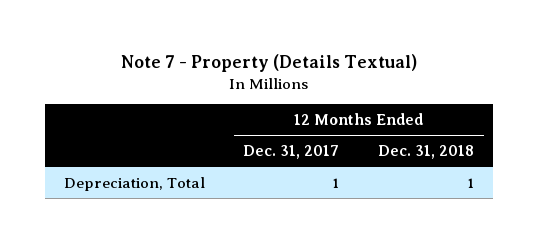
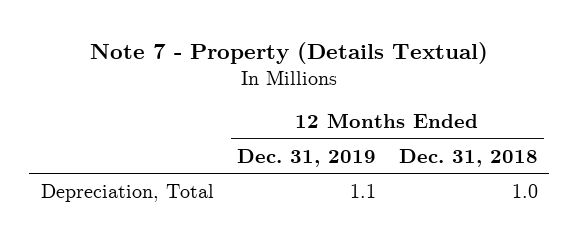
- | 12 Months Ended Dec. 31, 2017 | 12 Months Ended Dec. 31, 2018
+ | 12 Months Ended Dec. 31, 2019 | 12 Months Ended Dec. 31, 2018
- Depreciation, Total | 1 | 1
+ Depreciation, Total | 1.1 | 1.0

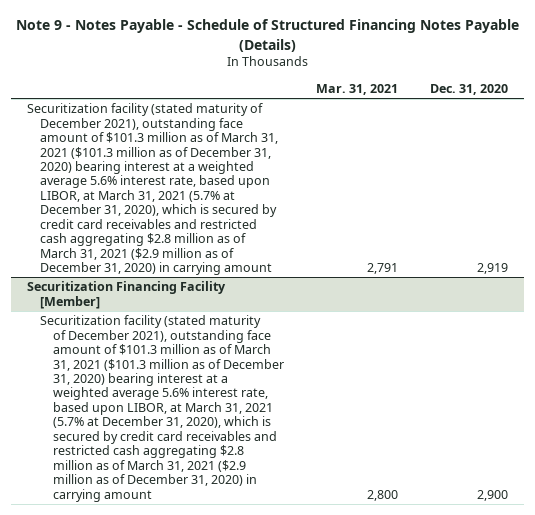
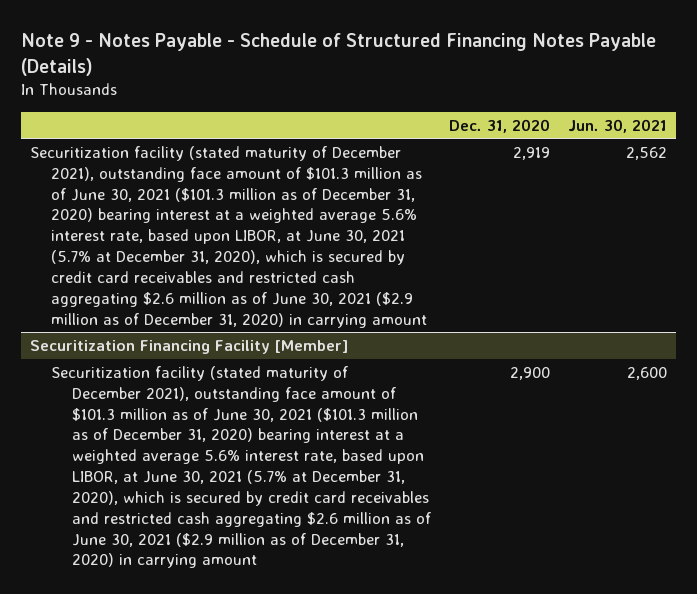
- | Mar. 31, 2021 | Dec. 31, 2020
+ | Dec. 31, 2020 | Jun. 30, 2021
- Securitization facility (stated maturity of December 2021), outstanding face amount of $101.3 million as of March 31, 2021 ($101.3 million as of December 31, 2020) bearing interest at a weighted average 5.6% interest rate, based upon LIBOR, at March 31, 2021 (5.7% at December 31, 2020), which is secured by credit card receivables and restricted cash aggregating $2.8 million as of March 31, 2021 ($2.9 million as of December 31, 2020) in carrying amount | 2,791 | 2,919
+ Securitization facility (stated maturity of December 2021), outstanding face amount of $101.3 million as of June 30, 2021 ($101.3 million as of December 31, 2020) bearing interest at a weighted average 5.6% interest rate, based upon LIBOR, at June 30, 2021 (5.7% at December 31, 2020), which is secured by credit card receivables and restricted cash aggregating $2.6 million as of June 30, 2021 ($2.9 million as of December 31, 2020) in carrying amount | 2,919 | 2,562
@ Securitization Financing Facility [Member]
- Securitization facility (stated maturity of December 2021), outstanding face amount of $101.3 million as of March 31, 2021 ($101.3 million as of December 31, 2020) bearing interest at a weighted average 5.6% interest rate, based upon LIBOR, at March 31, 2021 (5.7% at December 31, 2020), which is secured by credit card receivables and restricted cash aggregating $2.8 million as of March 31, 2021 ($2.9 million as of December 31, 2020) in carrying amount | 2,800 | 2,900
+ Securitization facility (stated maturity of December 2021), outstanding face amount of $101.3 million as of June 30, 2021 ($101.3 million as of December 31, 2020) bearing interest at a weighted average 5.6% interest rate, based upon LIBOR, at June 30, 2021 (5.7% at December 31, 2020), which is secured by credit card receivables and restricted cash aggregating $2.6 million as of June 30, 2021 ($2.9 million as of December 31, 2020) in carrying amount | 2,900 | 2,600

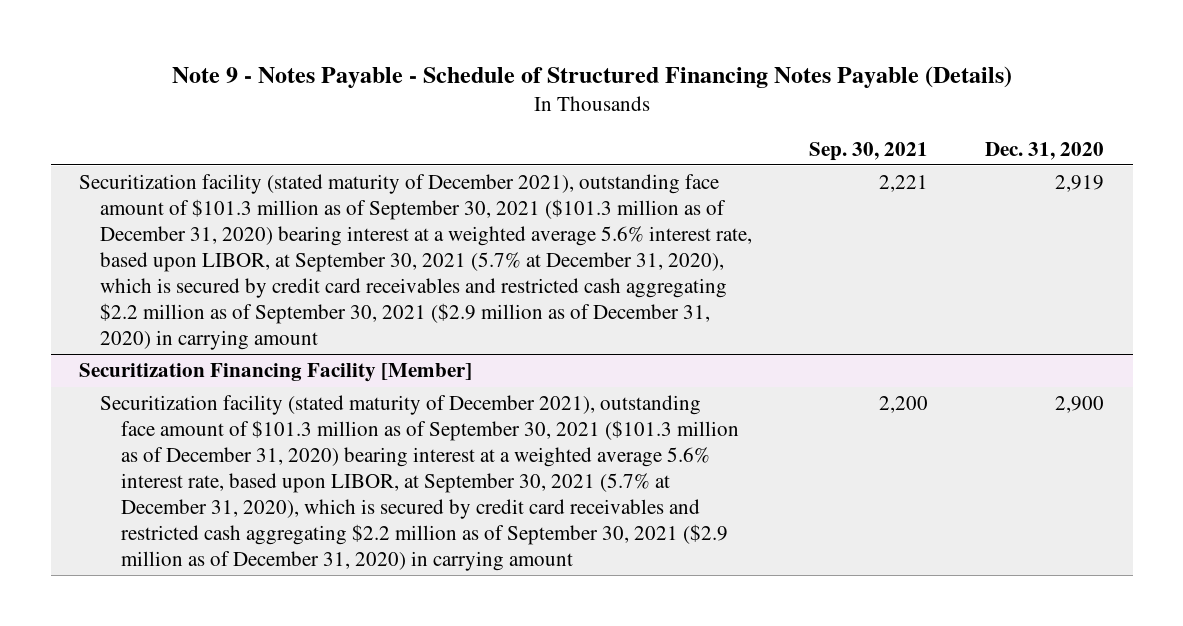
- | Dec. 31, 2020 | Jun. 30, 2021
+ | Sep. 30, 2021 | Dec. 31, 2020
- Securitization facility (stated maturity of December 2021), outstanding face amount of $101.3 million as of June 30, 2021 ($101.3 million as of December 31, 2020) bearing interest at a weighted average 5.6% interest rate, based upon LIBOR, at June 30, 2021 (5.7% at December 31, 2020), which is secured by credit card receivables and restricted cash aggregating $2.6 million as of June 30, 2021 ($2.9 million as of December 31, 2020) in carrying amount | 2,919 | 2,562
+ Securitization facility (stated maturity of December 2021), outstanding face amount of $101.3 million as of September 30, 2021 ($101.3 million as of December 31, 2020) bearing interest at a weighted average 5.6% interest rate, based upon LIBOR, at September 30, 2021 (5.7% at December 31, 2020), which is secured by credit card receivables and restricted cash aggregating $2.2 million as of September 30, 2021 ($2.9 million as of December 31, 2020) in carrying amount | 2,221 | 2,919
@ Securitization Financing Facility [Member]
- Securitization facility (stated maturity of December 2021), outstanding face amount of $101.3 million as of June 30, 2021 ($101.3 million as of December 31, 2020) bearing interest at a weighted average 5.6% interest rate, based upon LIBOR, at June 30, 2021 (5.7% at December 31, 2020), which is secured by credit card receivables and restricted cash aggregating $2.6 million as of June 30, 2021 ($2.9 million as of December 31, 2020) in carrying amount | 2,900 | 2,600
+ Securitization facility (stated maturity of December 2021), outstanding face amount of $101.3 million as of September 30, 2021 ($101.3 million as of December 31, 2020) bearing interest at a weighted average 5.6% interest rate, based upon LIBOR, at September 30, 2021 (5.7% at December 31, 2020), which is secured by credit card receivables and restricted cash aggregating $2.2 million as of September 30, 2021 ($2.9 million as of December 31, 2020) in carrying amount | 2,200 | 2,900

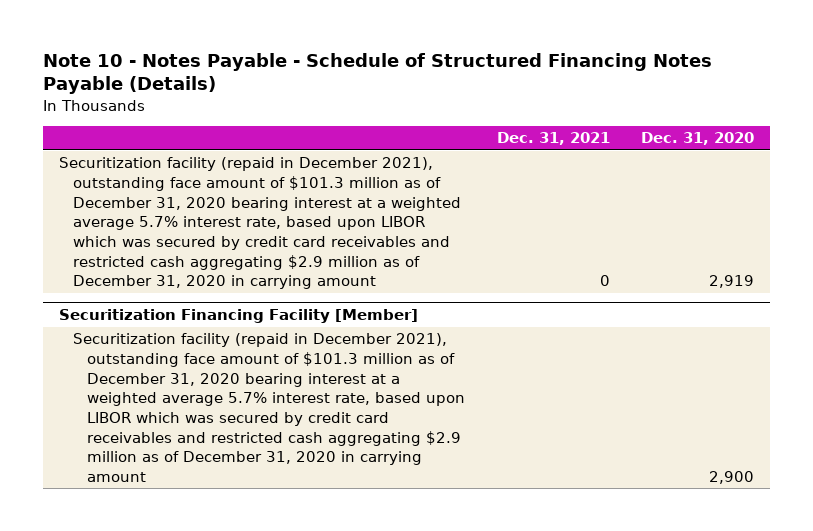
- Note 9 - Notes Payable - Schedule of Structured Financing Notes Payable (Details)
+ Note 10 - Notes Payable - Schedule of Structured Financing Notes Payable (Details)
- | Sep. 30, 2021 | Dec. 31, 2020
+ | Dec. 31, 2021 | Dec. 31, 2020
- Securitization facility (stated maturity of December 2021), outstanding face amount of $101.3 million as of September 30, 2021 ($101.3 million as of December 31, 2020) bearing interest at a weighted average 5.6% interest rate, based upon LIBOR, at September 30, 2021 (5.7% at December 31, 2020), which is secured by credit card receivables and restricted cash aggregating $2.2 million as of September 30, 2021 ($2.9 million as of December 31, 2020) in carrying amount | 2,221 | 2,919
+ Securitization facility (repaid in December 2021), outstanding face amount of $101.3 million as of December 31, 2020 bearing interest at a weighted average 5.7% interest rate, based upon LIBOR which was secured by credit card receivables and restricted cash aggregating $2.9 million as of December 31, 2020 in carrying amount | 0 | 2,919
@ Securitization Financing Facility [Member]
- Securitization facility (stated maturity of December 2021), outstanding face amount of $101.3 million as of September 30, 2021 ($101.3 million as of December 31, 2020) bearing interest at a weighted average 5.6% interest rate, based upon LIBOR, at September 30, 2021 (5.7% at December 31, 2020), which is secured by credit card receivables and restricted cash aggregating $2.2 million as of September 30, 2021 ($2.9 million as of December 31, 2020) in carrying amount | 2,200 | 2,900
+ Securitization facility (repaid in December 2021), outstanding face amount of $101.3 million as of December 31, 2020 bearing interest at a weighted average 5.7% interest rate, based upon LIBOR which was secured by credit card receivables and restricted cash aggregating $2.9 million as of December 31, 2020 in carrying amount | | 2,900

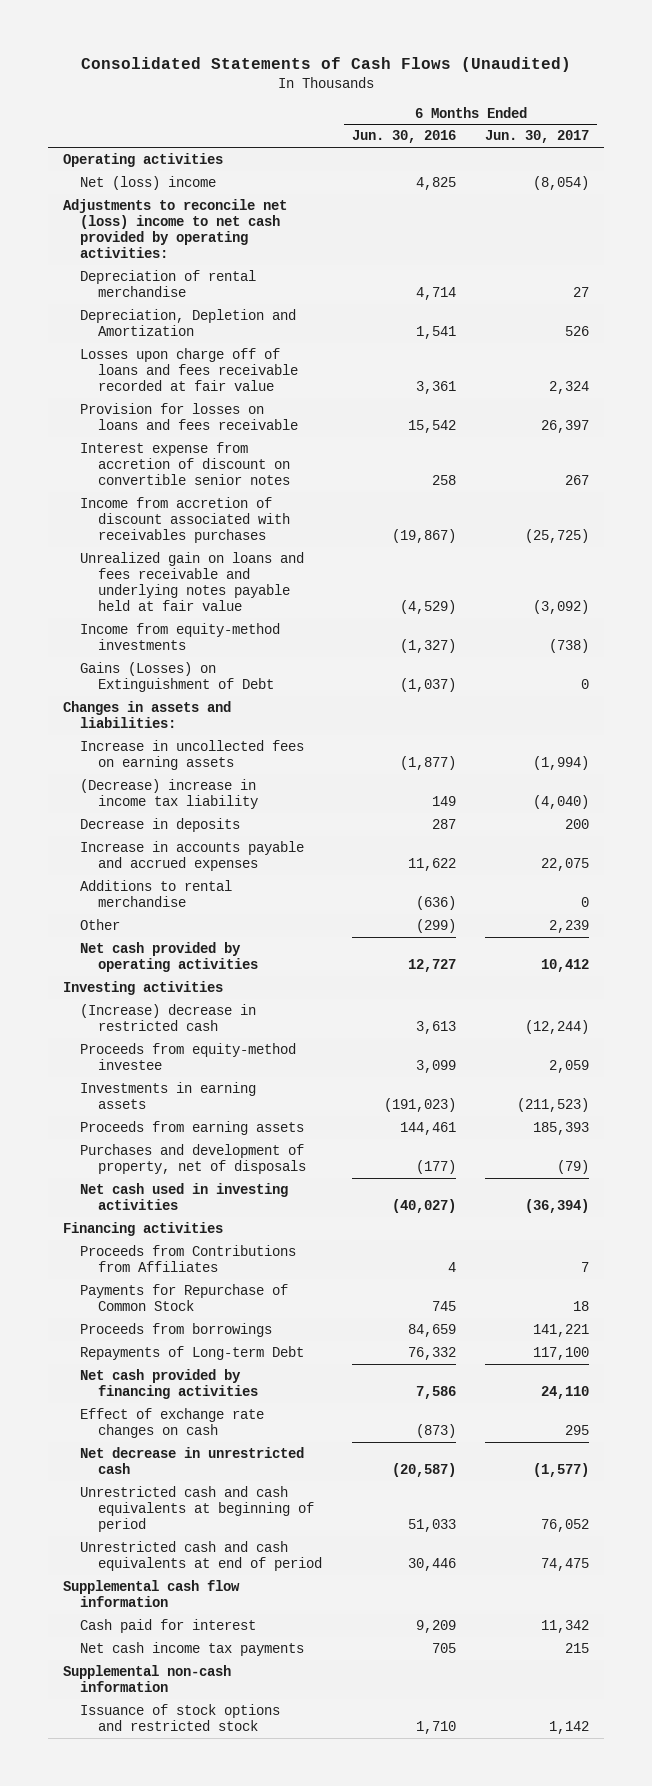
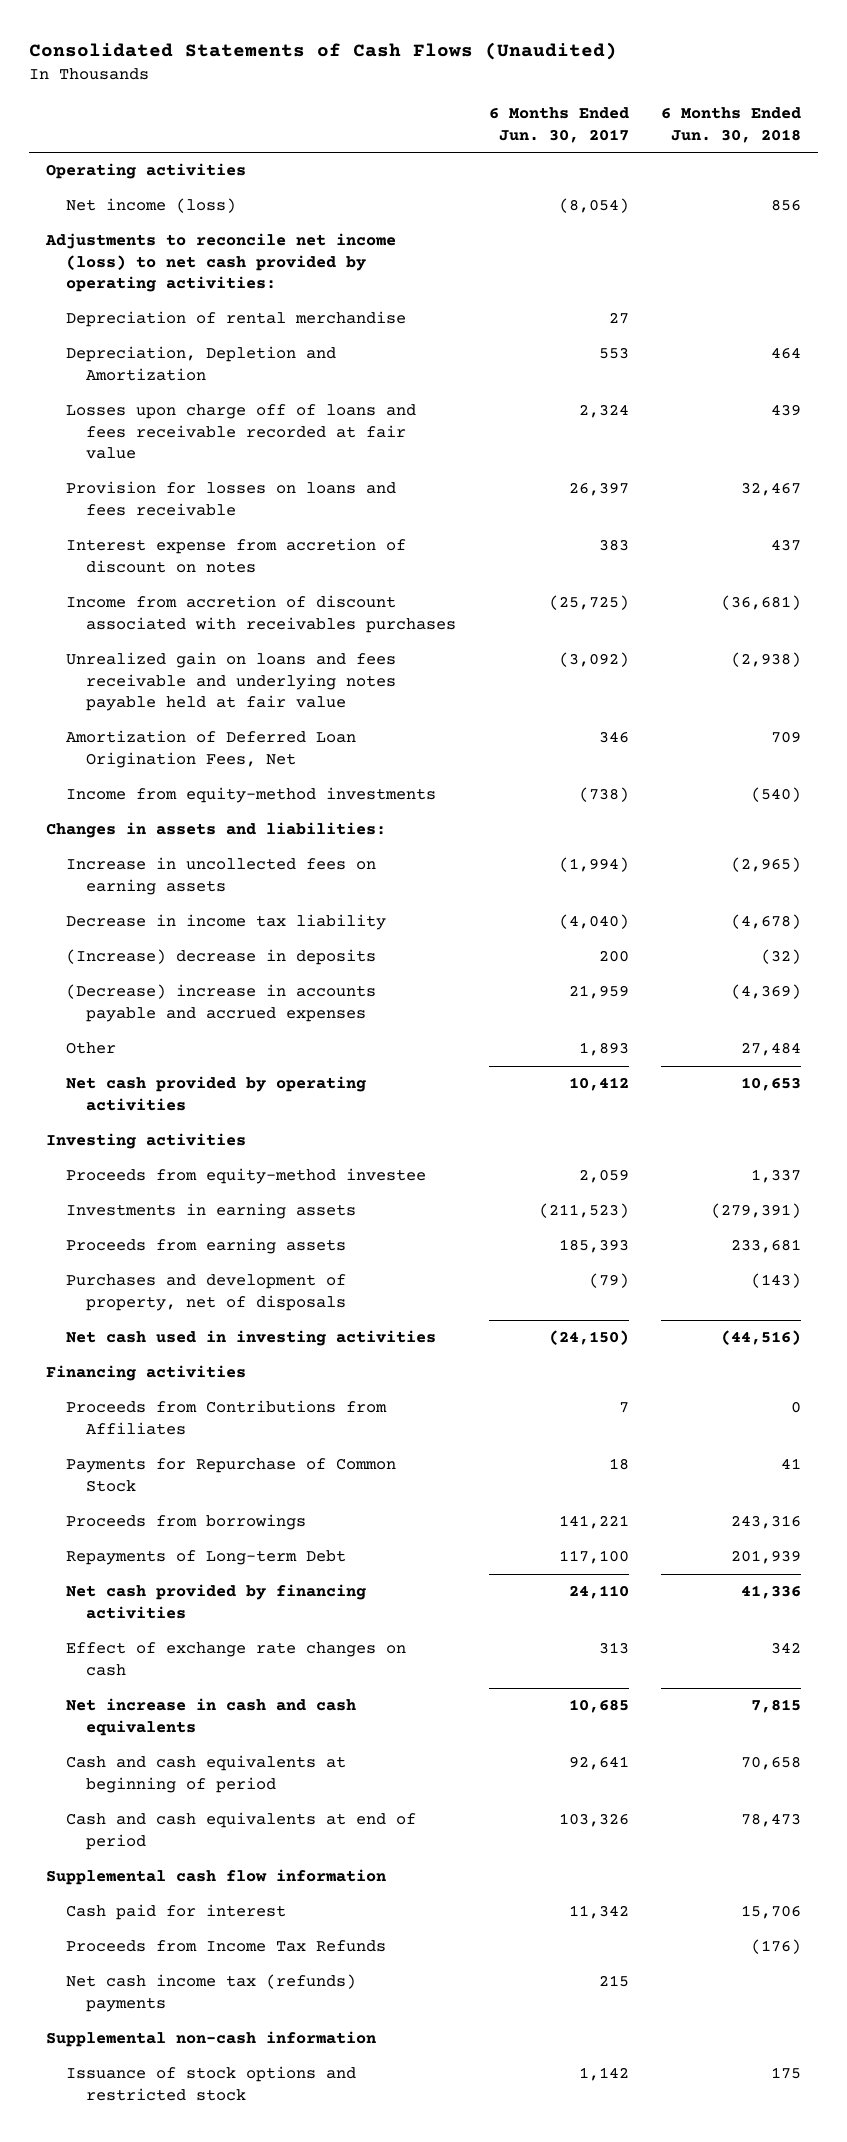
- | 6 Months Ended Jun. 30, 2016 | 6 Months Ended Jun. 30, 2017
+ | 6 Months Ended Jun. 30, 2017 | 6 Months Ended Jun. 30, 2018
- Net (loss) income | 4,825 | (8,054)
- Adjustments to reconcile net (loss) income to net cash provided by operating activities:
+ Net income (loss) | (8,054) | 856
+ Adjustments to reconcile net income (loss) to net cash provided by operating activities:
- Depreciation, Depletion and Amortization | 1,541 | 526
+ Depreciation, Depletion and Amortization | 553 | 464
- Interest expense from accretion of discount on convertible senior notes | 258 | 267
+ Interest expense from accretion of discount on notes | 383 | 437
+ Amortization of Deferred Loan Origination Fees, Net | 346 | 709
- Gains (Losses) on Extinguishment of Debt | (1,037) | 0
- (Decrease) increase in income tax liability | 149 | (4,040)
- Decrease in deposits | 287 | 200
- Increase in accounts payable and accrued expenses | 11,622 | 22,075
- Additions to rental merchandise | (636) | 0
- Other | (299) | 2,239
+ Decrease in income tax liability | (4,040) | (4,678)
+ (Increase) decrease in deposits | 200 | (32)
+ (Decrease) increase in accounts payable and accrued expenses | 21,959 | (4,369)
+ Other | 1,893 | 27,484
- (Increase) decrease in restricted cash | 3,613 | (12,244)
- Net cash used in investing activities | (40,027) | (36,394)
+ Net cash used in investing activities | (24,150) | (44,516)
- Effect of exchange rate changes on cash | (873) | 295
- Net decrease in unrestricted cash | (20,587) | (1,577)
- Unrestricted cash and cash equivalents at beginning of period | 51,033 | 76,052
- Unrestricted cash and cash equivalents at end of period | 30,446 | 74,475
+ Effect of exchange rate changes on cash | 313 | 342
+ Net increase in cash and cash equivalents | 10,685 | 7,815
+ Cash and cash equivalents at beginning of period | 92,641 | 70,658
+ Cash and cash equivalents at end of period | 103,326 | 78,473
- Net cash income tax payments | 705 | 215
+ Proceeds from Income Tax Refunds | | (176)
+ Net cash income tax (refunds) payments | 215 |

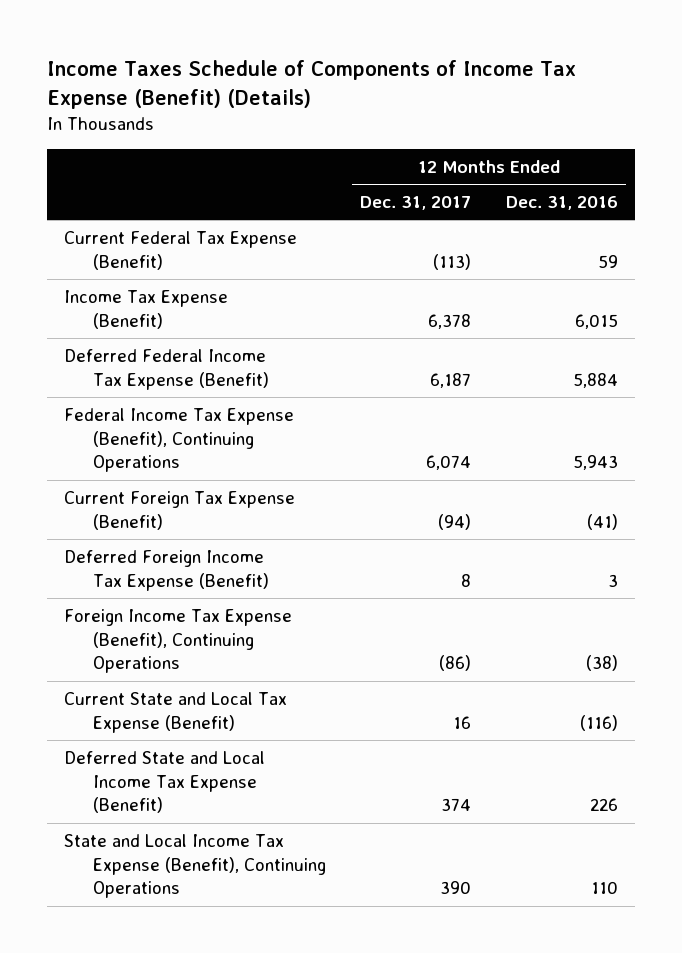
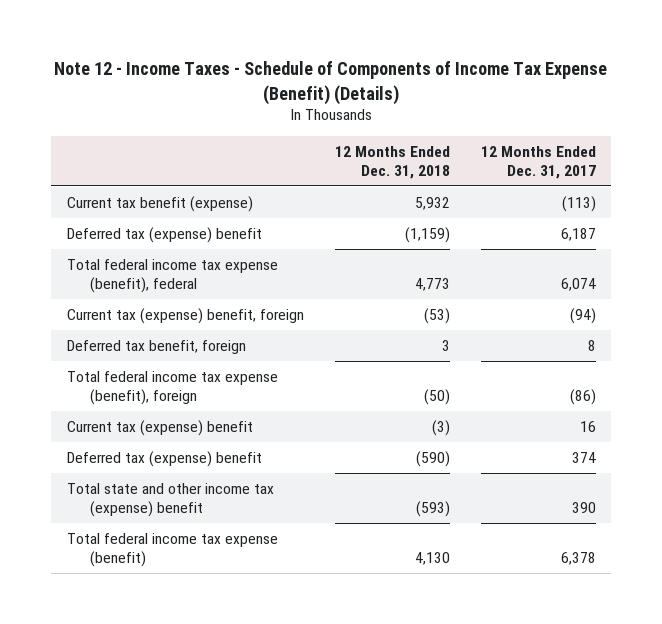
- Income Taxes Schedule of Components of Income Tax Expense (Benefit) (Details)
+ Note 12 - Income Taxes - Schedule of Components of Income Tax Expense (Benefit) (Details)
- | 12 Months Ended Dec. 31, 2017 | 12 Months Ended Dec. 31, 2016
+ | 12 Months Ended Dec. 31, 2018 | 12 Months Ended Dec. 31, 2017
- Current Federal Tax Expense (Benefit) | (113) | 59
- Income Tax Expense (Benefit) | 6,378 | 6,015
- Deferred Federal Income Tax Expense (Benefit) | 6,187 | 5,884
- Federal Income Tax Expense (Benefit), Continuing Operations | 6,074 | 5,943
- Current Foreign Tax Expense (Benefit) | (94) | (41)
- Deferred Foreign Income Tax Expense (Benefit) | 8 | 3
- Foreign Income Tax Expense (Benefit), Continuing Operations | (86) | (38)
- Current State and Local Tax Expense (Benefit) | 16 | (116)
- Deferred State and Local Income Tax Expense (Benefit) | 374 | 226
- State and Local Income Tax Expense (Benefit), Continuing Operations | 390 | 110
+ Current tax benefit (expense) | 5,932 | (113)
+ Deferred tax (expense) benefit | (1,159) | 6,187
+ Total federal income tax expense (benefit), federal | 4,773 | 6,074
+ Current tax (expense) benefit, foreign | (53) | (94)
+ Deferred tax benefit, foreign | 3 | 8
+ Total federal income tax expense (benefit), foreign | (50) | (86)
+ Current tax (expense) benefit | (3) | 16
+ Deferred tax (expense) benefit | (590) | 374
+ Total state and other income tax (expense) benefit | (593) | 390
+ Total federal income tax expense (benefit) | 4,130 | 6,378

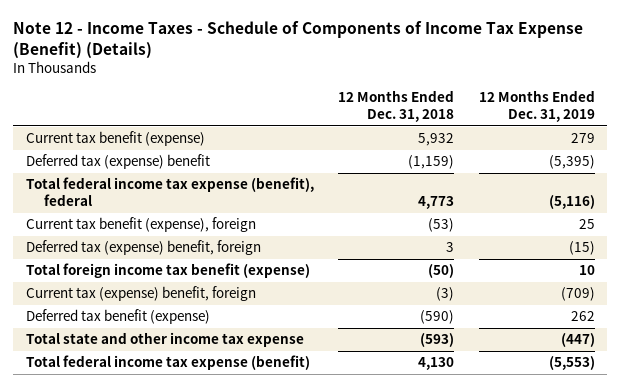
- | 12 Months Ended Dec. 31, 2018 | 12 Months Ended Dec. 31, 2017
+ | 12 Months Ended Dec. 31, 2018 | 12 Months Ended Dec. 31, 2019
- Current tax (expense) benefit, foreign | (53) | (94)
- Deferred tax benefit, foreign | 3 | 8
- Total federal income tax expense (benefit), foreign | (50) | (86)
- Current tax (expense) benefit | (3) | 16
- Deferred tax (expense) benefit | (590) | 374
- Total state and other income tax (expense) benefit | (593) | 390
+ Current tax benefit (expense), foreign | (53) | 25
+ Deferred tax (expense) benefit, foreign | 3 | (15)
+ Total foreign income tax benefit (expense) | (50) | 10
+ Current tax (expense) benefit, foreign | (3) | (709)
+ Deferred tax benefit (expense) | (590) | 262
+ Total state and other income tax expense | (593) | (447)

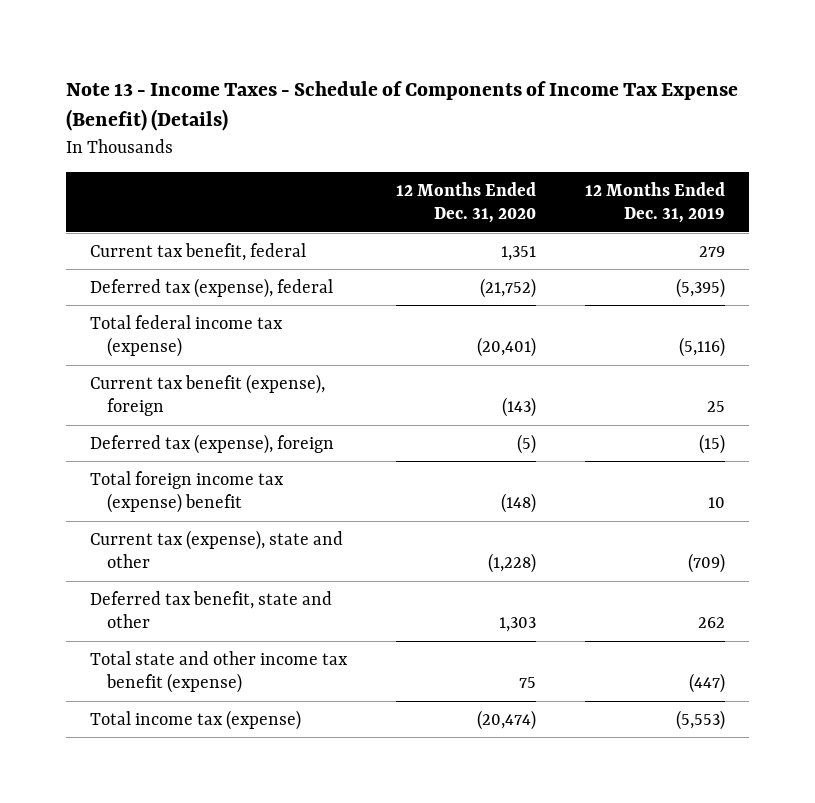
- Note 12 - Income Taxes - Schedule of Components of Income Tax Expense (Benefit) (Details)
+ Note 13 - Income Taxes - Schedule of Components of Income Tax Expense (Benefit) (Details)
- | 12 Months Ended Dec. 31, 2018 | 12 Months Ended Dec. 31, 2019
+ | 12 Months Ended Dec. 31, 2020 | 12 Months Ended Dec. 31, 2019
- Current tax benefit (expense) | 5,932 | 279
- Deferred tax (expense) benefit | (1,159) | (5,395)
- Total federal income tax expense (benefit), federal | 4,773 | (5,116)
+ Current tax benefit, federal | 1,351 | 279
+ Deferred tax (expense), federal | (21,752) | (5,395)
+ Total federal income tax (expense) | (20,401) | (5,116)
- Deferred tax (expense) benefit, foreign | 3 | (15)
- Total foreign income tax benefit (expense) | (50) | 10
- Current tax (expense) benefit, foreign | (3) | (709)
- Deferred tax benefit (expense) | (590) | 262
- Total state and other income tax expense | (593) | (447)
- Total federal income tax expense (benefit) | 4,130 | (5,553)
+ Deferred tax (expense), foreign | (5) | (15)
+ Total foreign income tax (expense) benefit | (148) | 10
+ Current tax (expense), state and other | (1,228) | (709)
+ Deferred tax benefit, state and other | 1,303 | 262
+ Total state and other income tax benefit (expense) | 75 | (447)
+ Total income tax (expense) | (20,474) | (5,553)

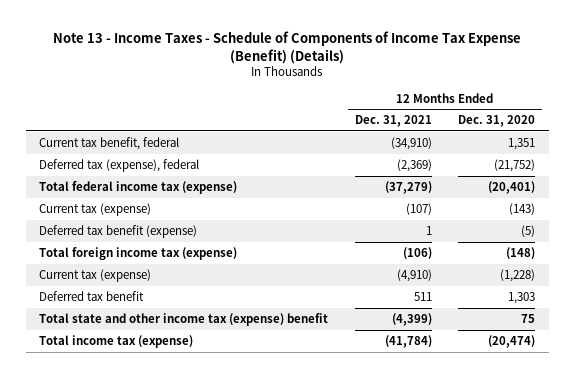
- | 12 Months Ended Dec. 31, 2020 | 12 Months Ended Dec. 31, 2019
+ | 12 Months Ended Dec. 31, 2021 | 12 Months Ended Dec. 31, 2020
- Current tax benefit (expense), foreign | (143) | 25
- Deferred tax (expense), foreign | (5) | (15)
- Total foreign income tax (expense) benefit | (148) | 10
- Current tax (expense), state and other | (1,228) | (709)
- Deferred tax benefit, state and other | 1,303 | 262
- Total state and other income tax benefit (expense) | 75 | (447)
+ Current tax (expense) | (107) | (143)
+ Deferred tax benefit (expense) | 1 | (5)
+ Total foreign income tax (expense) | (106) | (148)
+ Current tax (expense) | (4,910) | (1,228)
+ Deferred tax benefit | 511 | 1,303
+ Total state and other income tax (expense) benefit | (4,399) | 75

